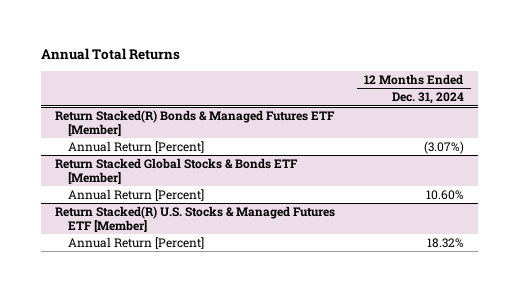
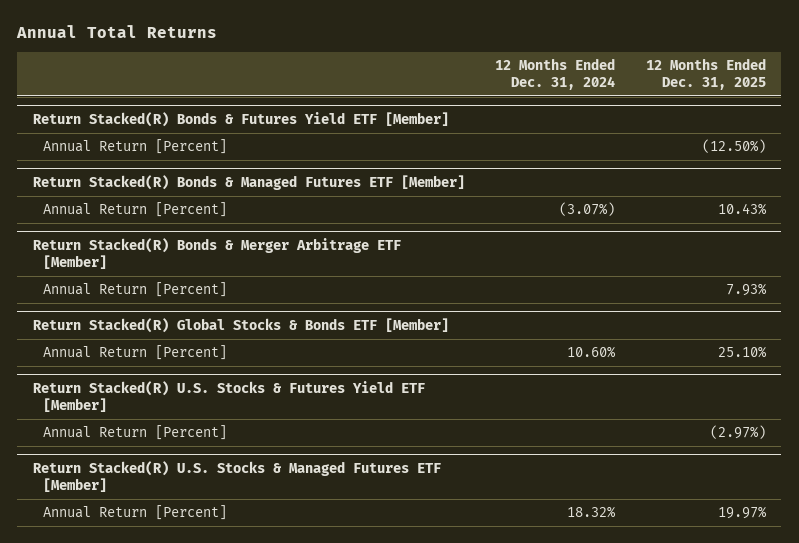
- | 12 Months Ended Dec. 31, 2024
+ | 12 Months Ended Dec. 31, 2024 | 12 Months Ended Dec. 31, 2025
+ Return Stacked(R) Bonds & Futures Yield ETF [Member]
+ Annual Return [Percent] | | (12.50%)
- Return Stacked Global Stocks & Bonds ETF [Member]
+ Return Stacked(R) Bonds & Merger Arbitrage ETF [Member]
+ Annual Return [Percent] | | 7.93%
+ Return Stacked(R) Global Stocks & Bonds ETF [Member]
+ Return Stacked(R) U.S. Stocks & Futures Yield ETF [Member]
+ Annual Return [Percent] | | (2.97%)

